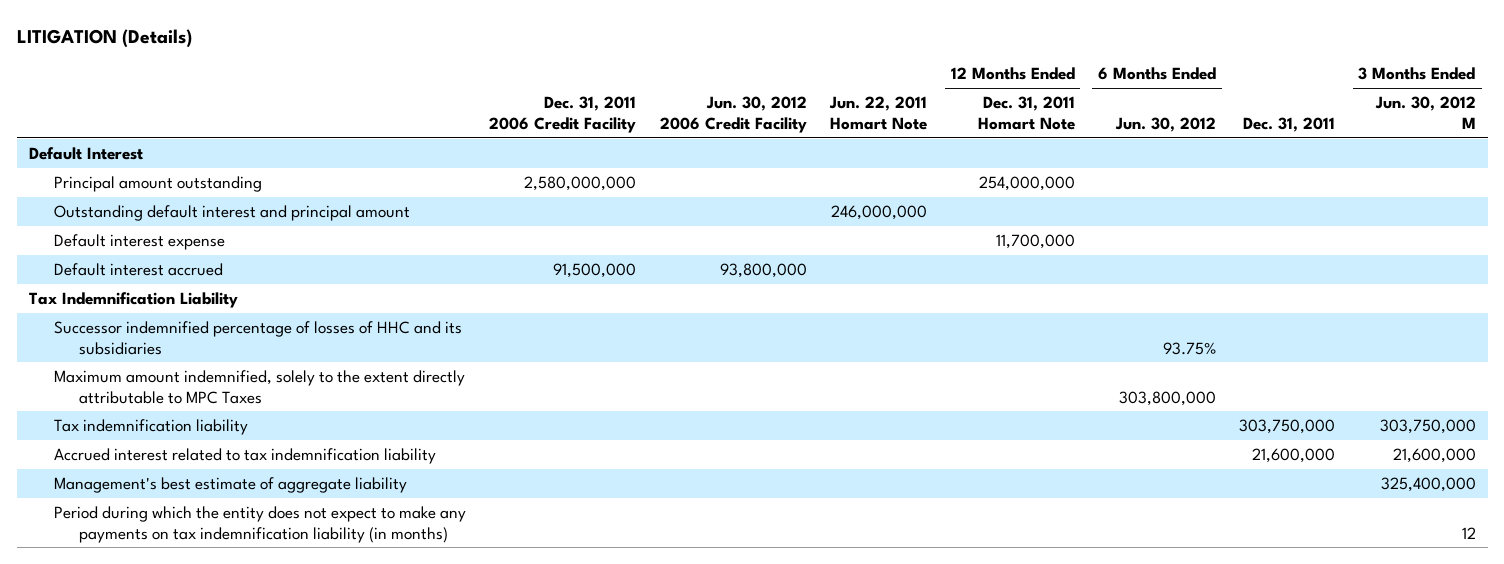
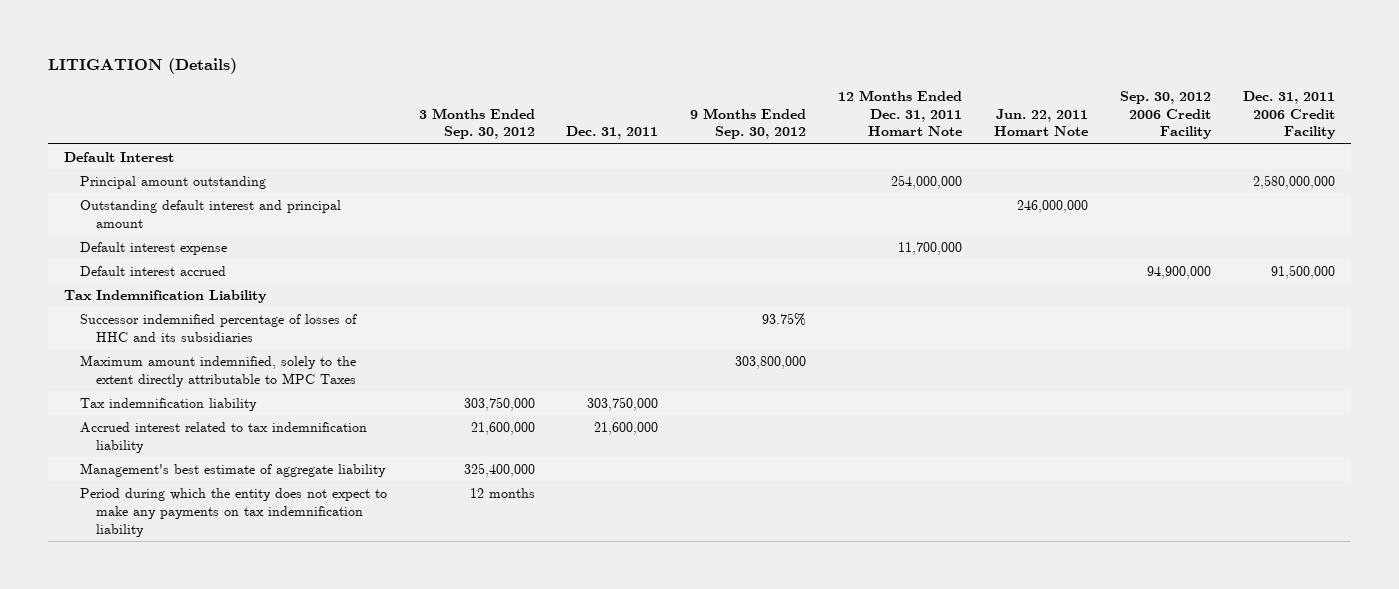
- | Dec. 31, 2011 2006 Credit Facility | Jun. 30, 2012 2006 Credit Facility | Jun. 22, 2011 Homart Note | 12 Months Ended Dec. 31, 2011 Homart Note | 6 Months Ended Jun. 30, 2012 | Dec. 31, 2011 | 3 Months Ended Jun. 30, 2012 M
+ | 3 Months Ended Sep. 30, 2012 | Dec. 31, 2011 | 9 Months Ended Sep. 30, 2012 | 12 Months Ended Dec. 31, 2011 Homart Note | Jun. 22, 2011 Homart Note | Sep. 30, 2012 2006 Credit Facility | Dec. 31, 2011 2006 Credit Facility
- Period during which the entity does not expect to make any payments on tax indemnification liability (in months) | | | | | | | 12
+ Period during which the entity does not expect to make any payments on tax indemnification liability | 12 months | | | | | |

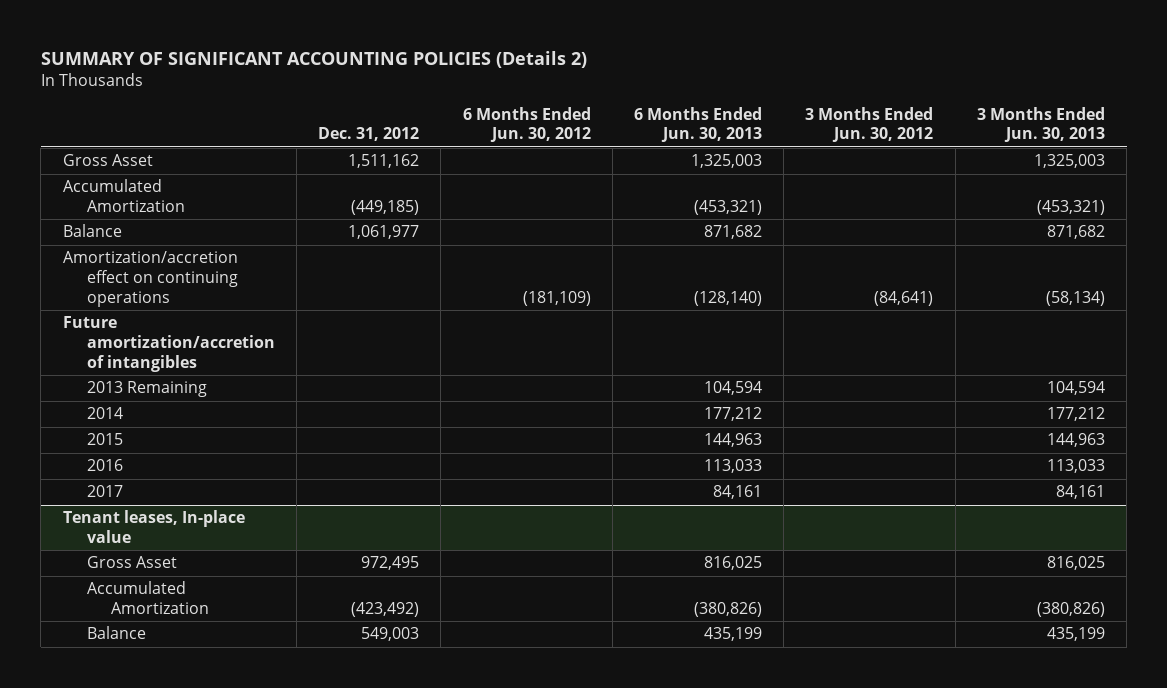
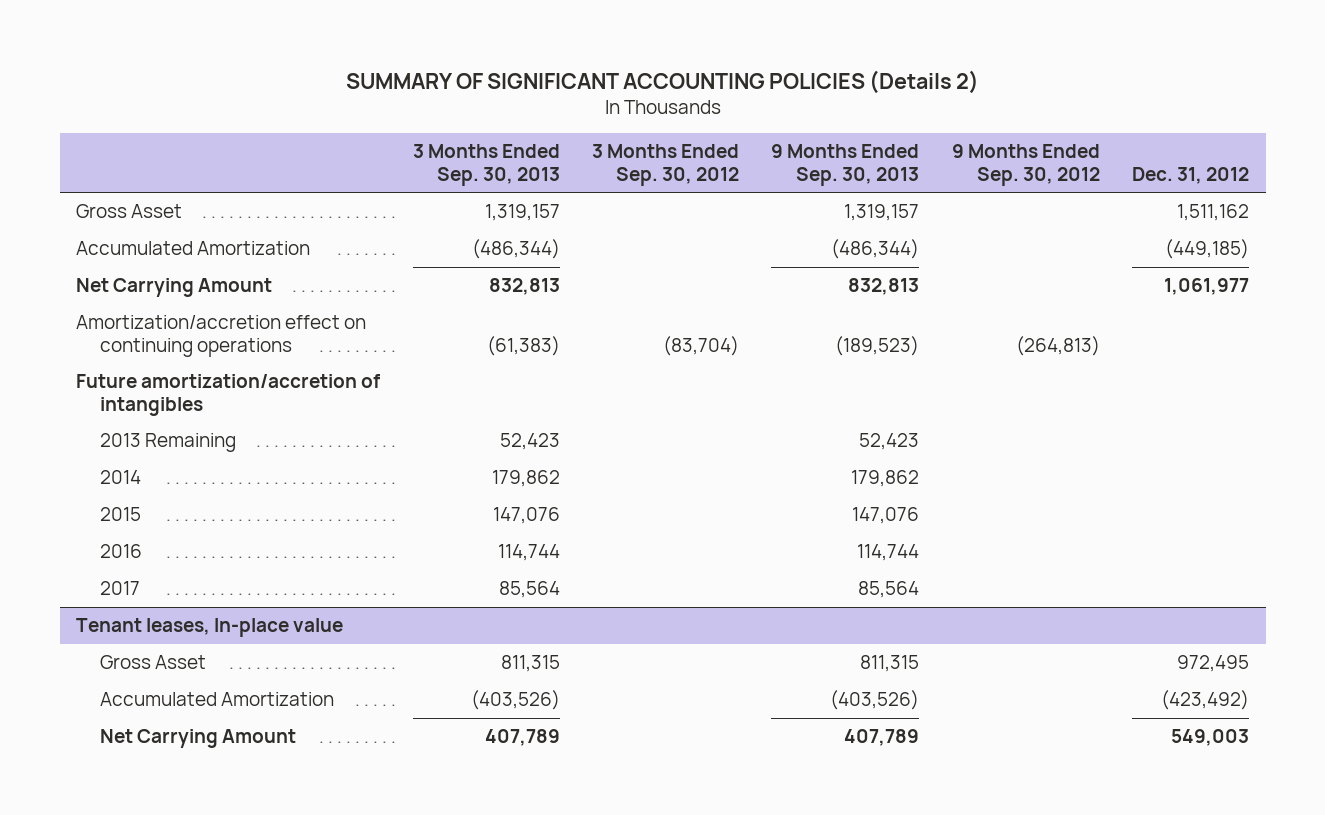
- | Dec. 31, 2012 | 6 Months Ended Jun. 30, 2012 | 6 Months Ended Jun. 30, 2013 | 3 Months Ended Jun. 30, 2012 | 3 Months Ended Jun. 30, 2013
+ | 3 Months Ended Sep. 30, 2013 | 3 Months Ended Sep. 30, 2012 | 9 Months Ended Sep. 30, 2013 | 9 Months Ended Sep. 30, 2012 | Dec. 31, 2012
- Balance | 1,061,977 | | 871,682 | | 871,682
+ Net Carrying Amount | 832,813 | | 832,813 | | 1,061,977
@ Tenant leases, In-place value
- Balance | 549,003 | | 435,199 | | 435,199
+ Net Carrying Amount | 407,789 | | 407,789 | | 549,003

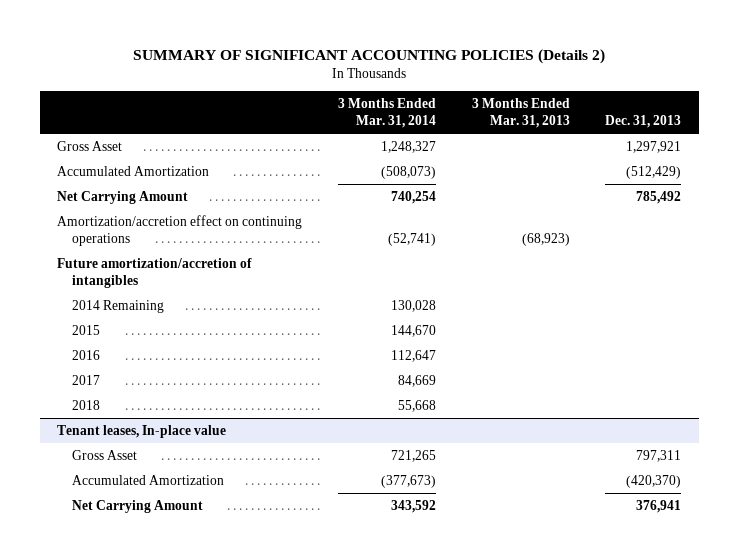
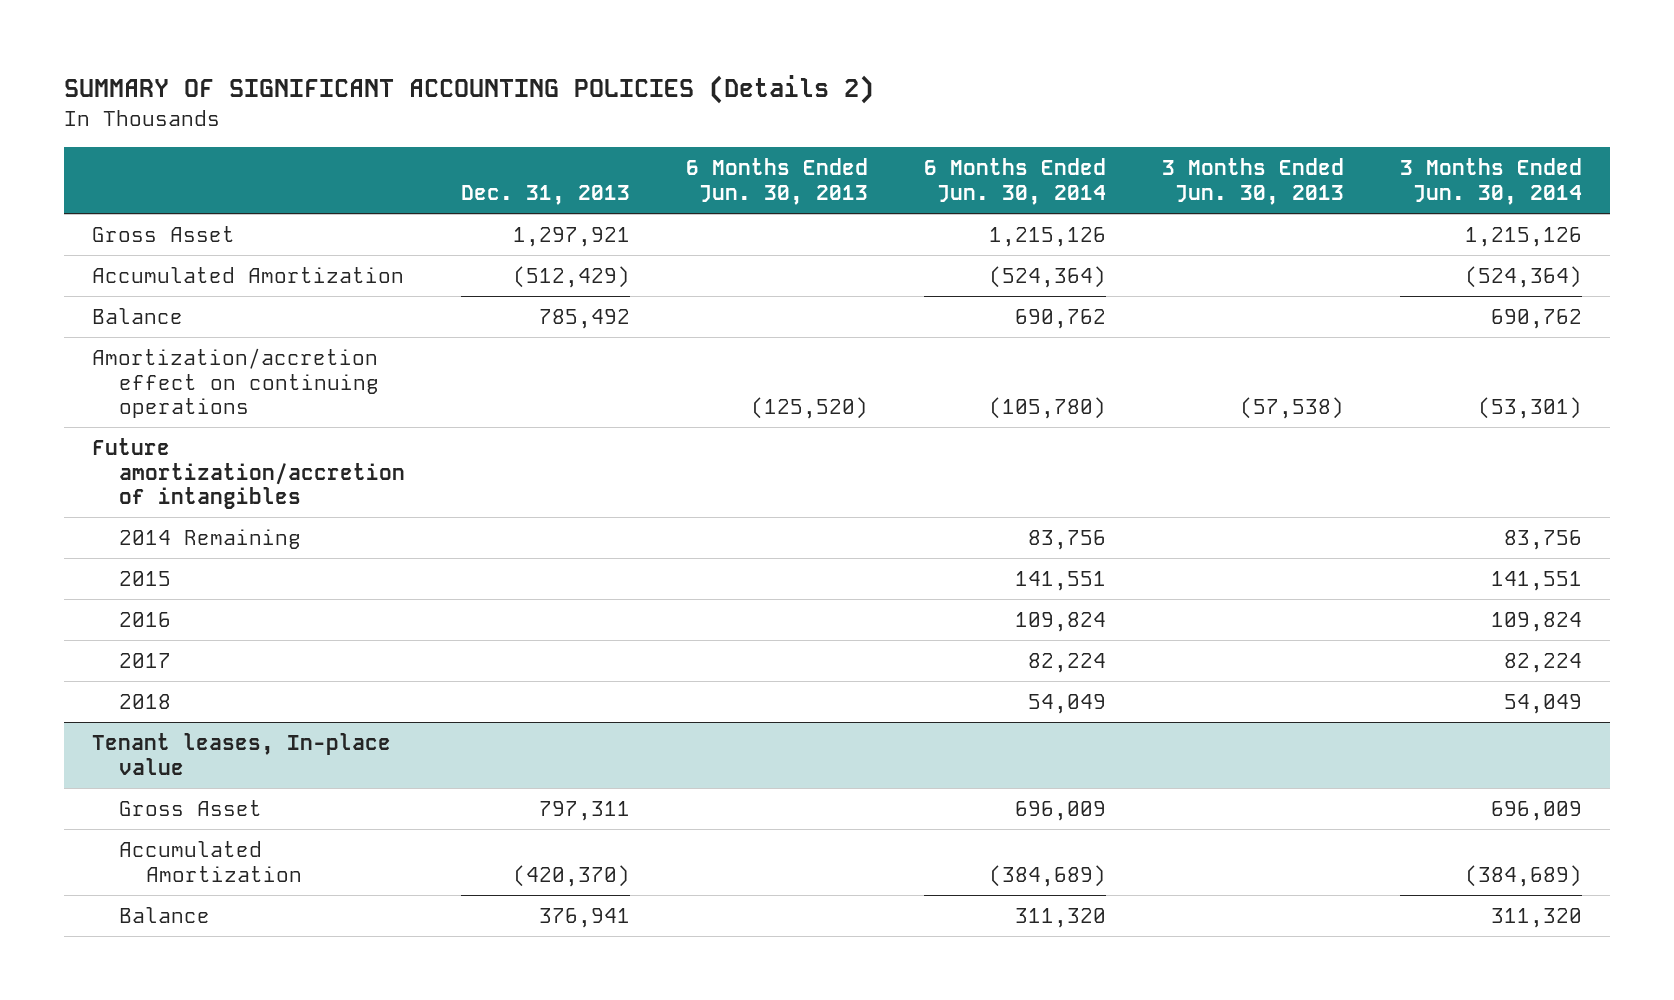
- | 3 Months Ended Mar. 31, 2014 | 3 Months Ended Mar. 31, 2013 | Dec. 31, 2013
+ | Dec. 31, 2013 | 6 Months Ended Jun. 30, 2013 | 6 Months Ended Jun. 30, 2014 | 3 Months Ended Jun. 30, 2013 | 3 Months Ended Jun. 30, 2014
- Net Carrying Amount | 740,254 | | 785,492
+ Balance | 785,492 | | 690,762 | | 690,762
@ Tenant leases, In-place value
- Net Carrying Amount | 343,592 | | 376,941
+ Balance | 376,941 | | 311,320 | | 311,320

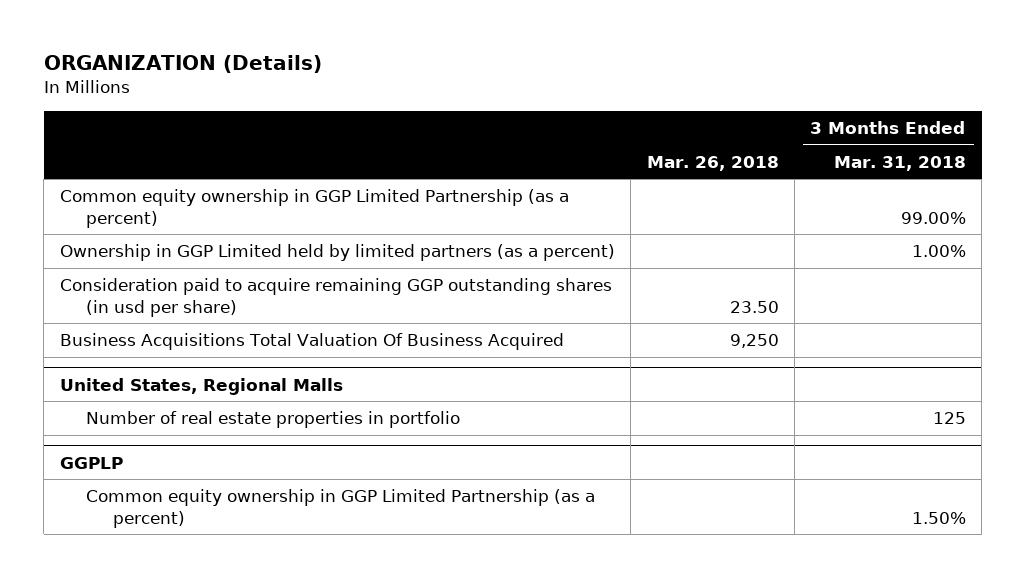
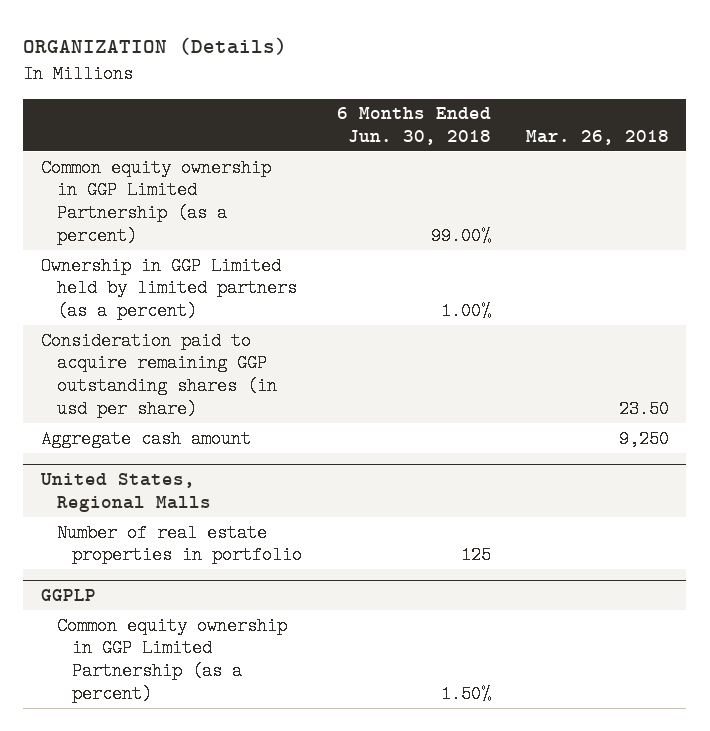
- | Mar. 26, 2018 | 3 Months Ended Mar. 31, 2018
+ | 6 Months Ended Jun. 30, 2018 | Mar. 26, 2018
- Business Acquisitions Total Valuation Of Business Acquired | 9,250 |
+ Aggregate cash amount | | 9,250

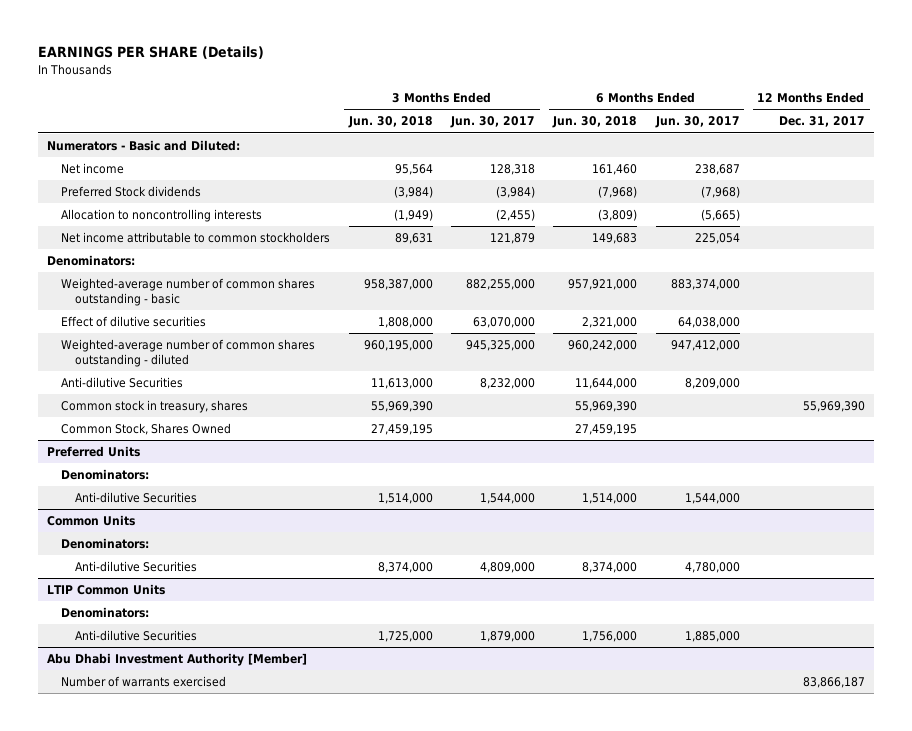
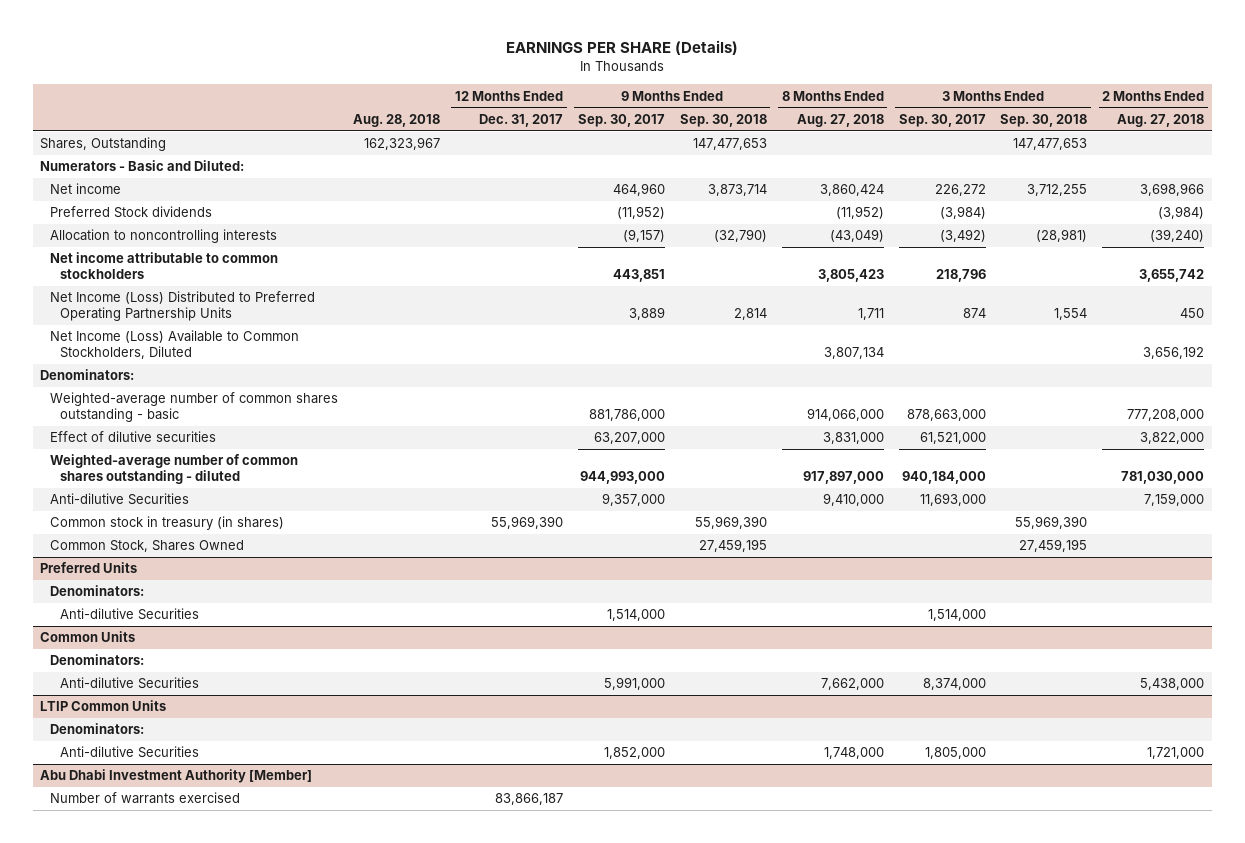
- | 3 Months Ended Jun. 30, 2018 | 3 Months Ended Jun. 30, 2017 | 6 Months Ended Jun. 30, 2018 | 6 Months Ended Jun. 30, 2017 | 12 Months Ended Dec. 31, 2017
+ | Aug. 28, 2018 | 12 Months Ended Dec. 31, 2017 | 9 Months Ended Sep. 30, 2017 | 9 Months Ended Sep. 30, 2018 | 8 Months Ended Aug. 27, 2018 | 3 Months Ended Sep. 30, 2017 | 3 Months Ended Sep. 30, 2018 | 2 Months Ended Aug. 27, 2018
+ Shares, Outstanding | 162,323,967 | | | 147,477,653 | | | 147,477,653 |
+ Net Income (Loss) Distributed to Preferred Operating Partnership Units | | | 3,889 | 2,814 | 1,711 | 874 | 1,554 | 450
+ Net Income (Loss) Available to Common Stockholders, Diluted | | | | | 3,807,134 | | | 3,656,192
- Common stock in treasury, shares | 55,969,390 | | 55,969,390 | | 55,969,390
+ Common stock in treasury (in shares) | | 55,969,390 | | 55,969,390 | | | 55,969,390 |

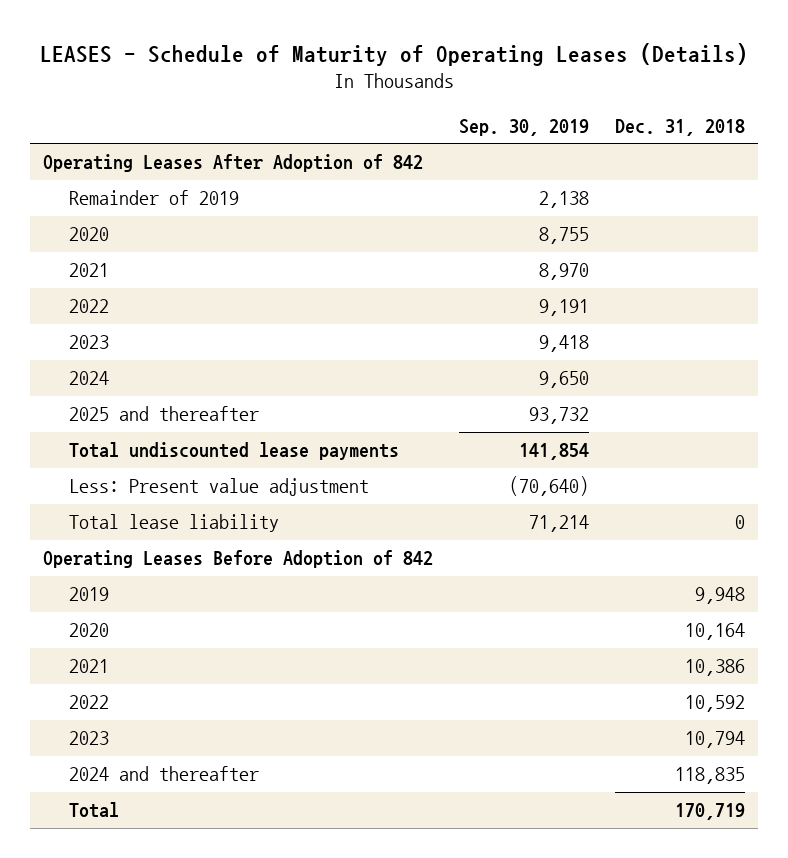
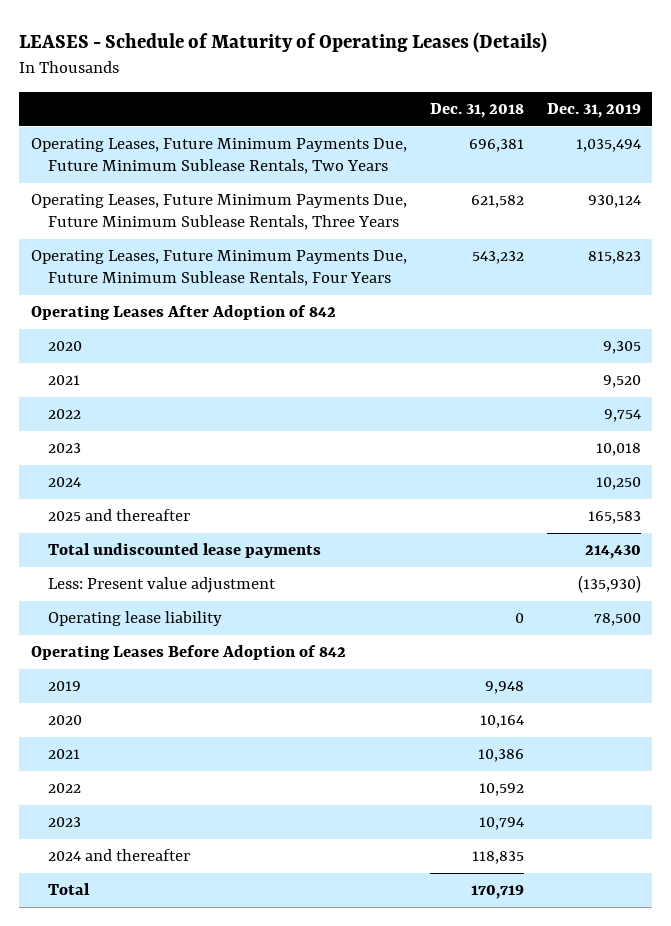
- | Sep. 30, 2019 | Dec. 31, 2018
+ | Dec. 31, 2018 | Dec. 31, 2019
+ Operating Leases, Future Minimum Payments Due, Future Minimum Sublease Rentals, Two Years | 696,381 | 1,035,494
+ Operating Leases, Future Minimum Payments Due, Future Minimum Sublease Rentals, Three Years | 621,582 | 930,124
+ Operating Leases, Future Minimum Payments Due, Future Minimum Sublease Rentals, Four Years | 543,232 | 815,823
- Remainder of 2019 | 2,138 |
- Total lease liability | 71,214 | 0
+ Operating lease liability | 0 | 78,500

